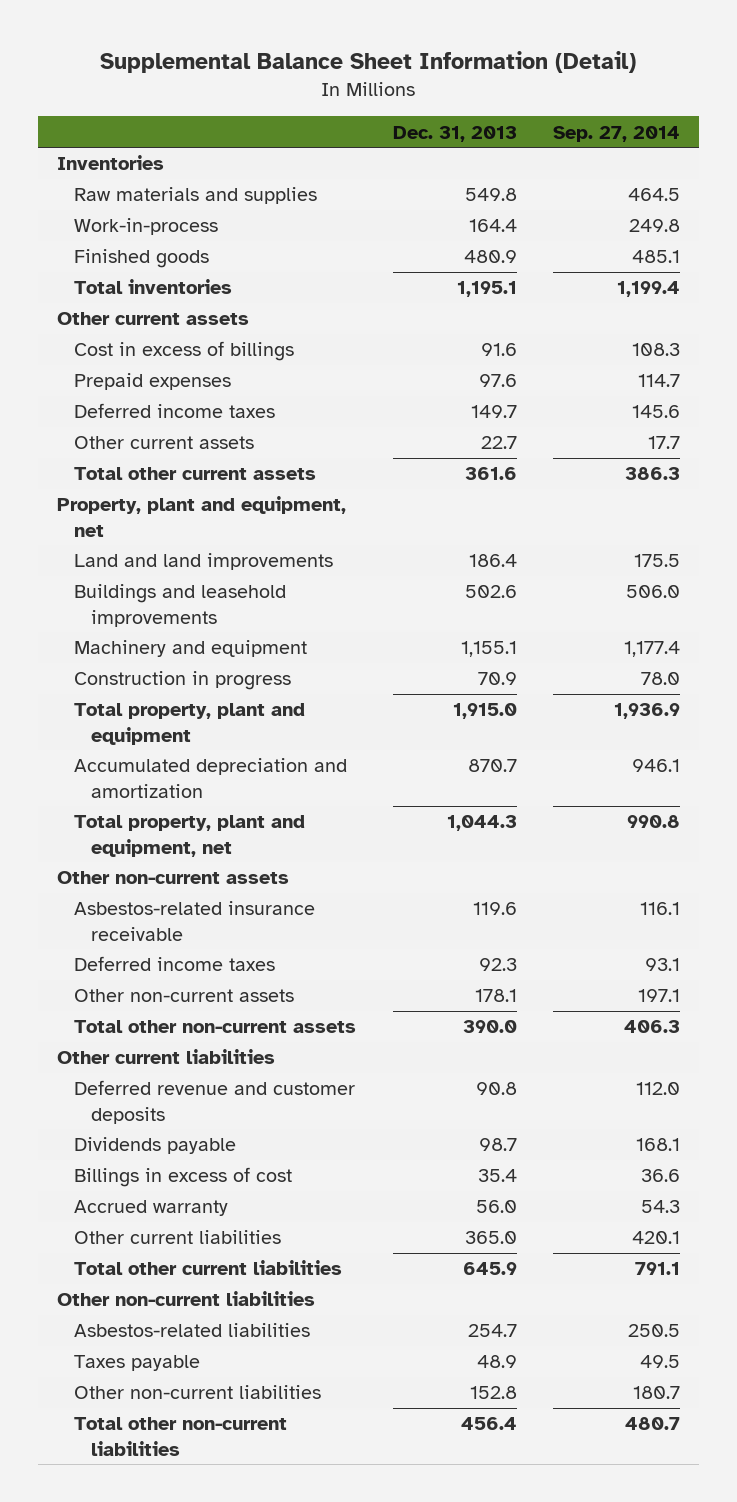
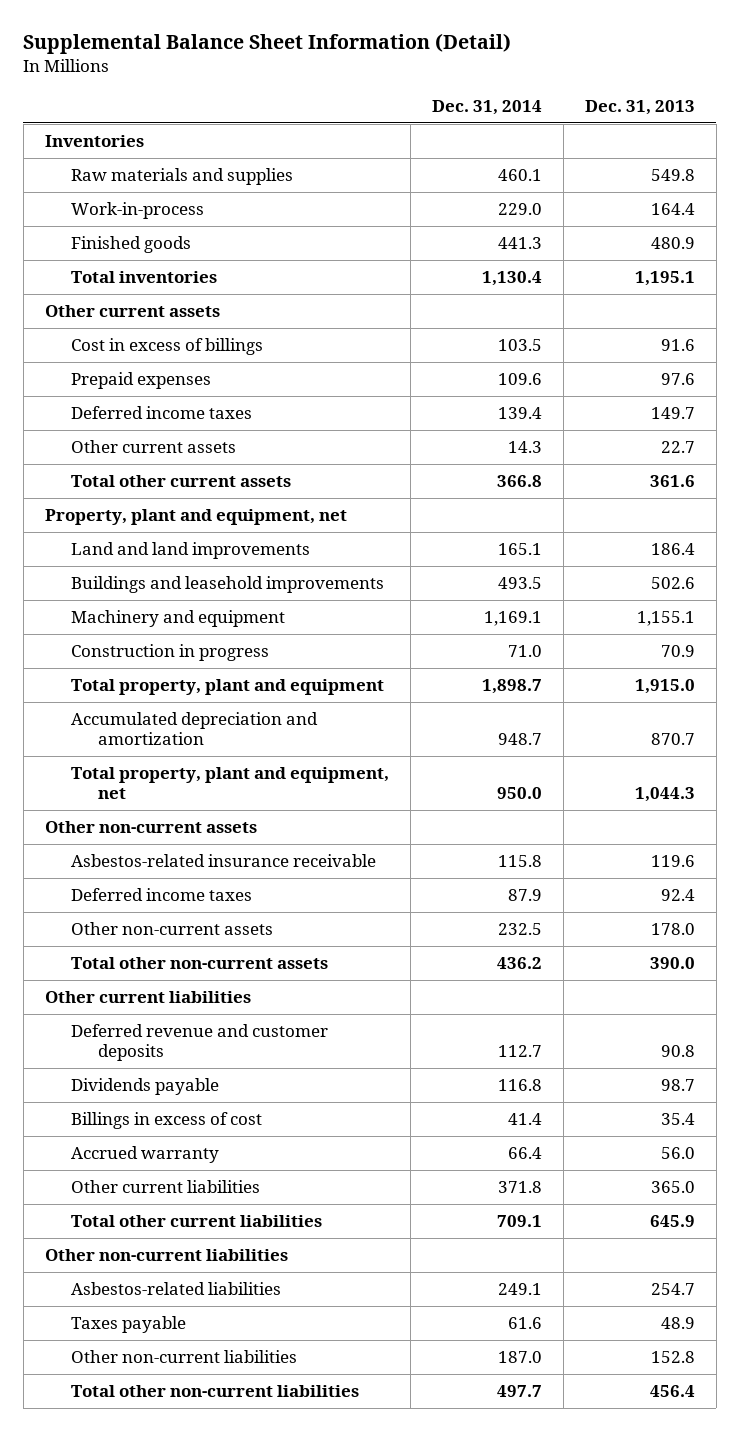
- | Dec. 31, 2013 | Sep. 27, 2014
+ | Dec. 31, 2014 | Dec. 31, 2013
- Deferred income taxes | 92.3 | 93.1
- Other non-current assets | 178.1 | 197.1
+ Deferred income taxes | 87.9 | 92.4
+ Other non-current assets | 232.5 | 178.0

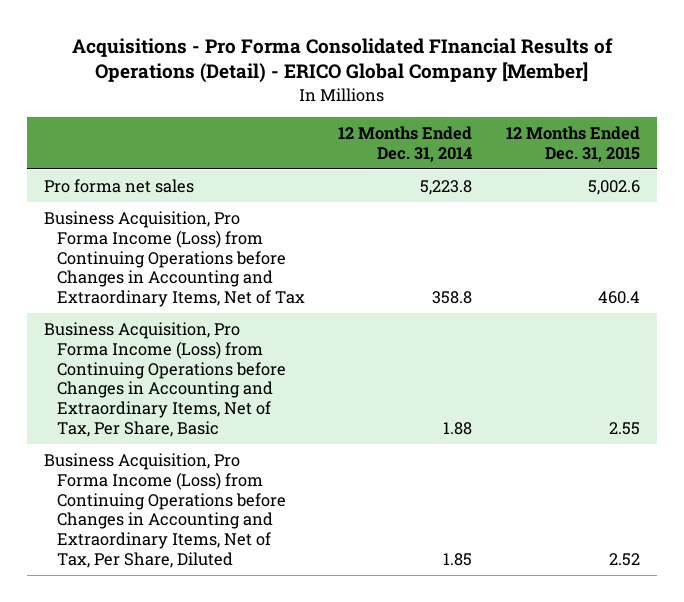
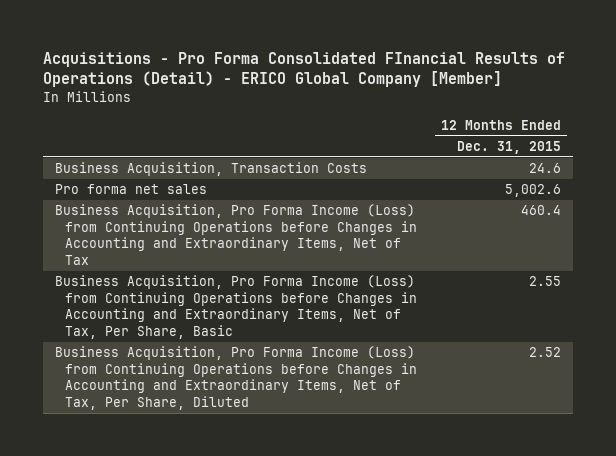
- | 12 Months Ended Dec. 31, 2014 | 12 Months Ended Dec. 31, 2015
+ | 12 Months Ended Dec. 31, 2015
+ Business Acquisition, Transaction Costs | 24.6

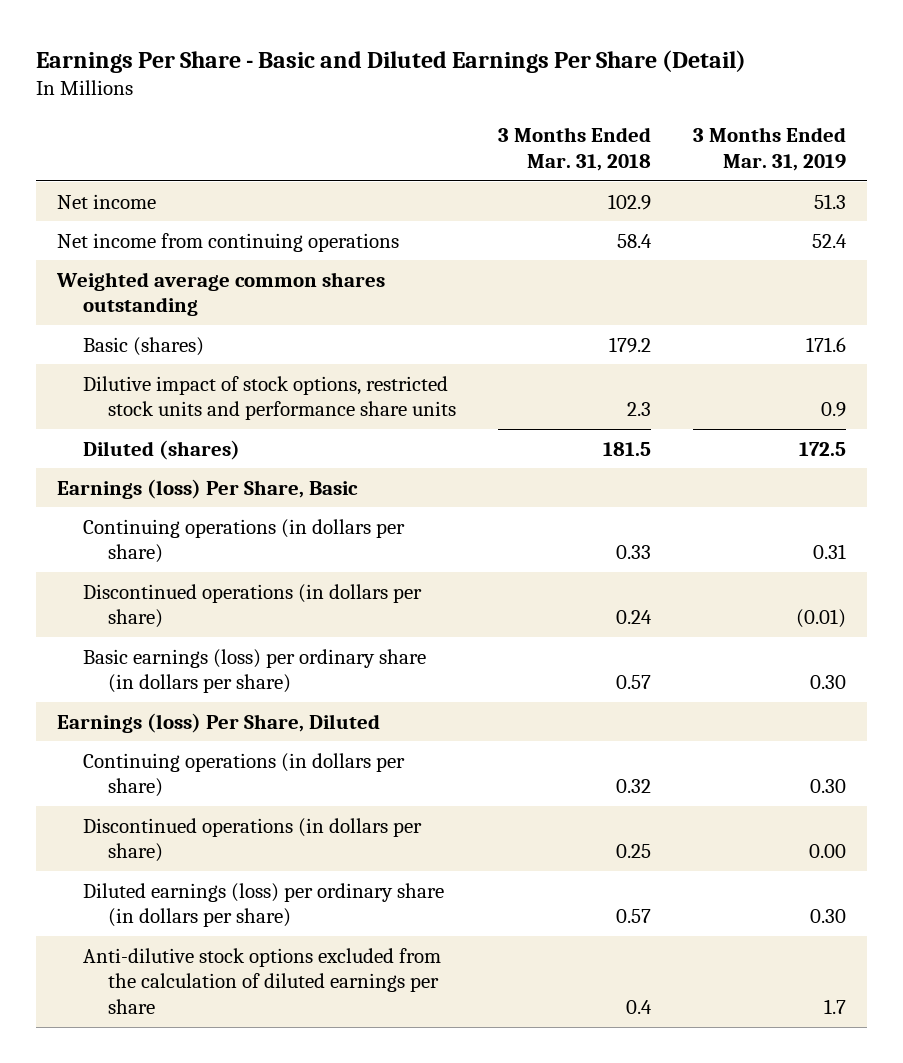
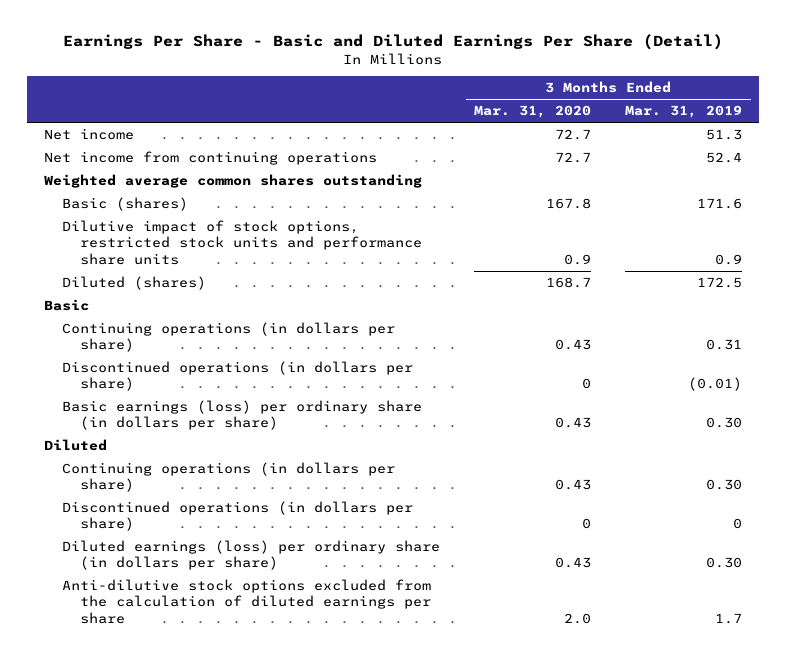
- | 3 Months Ended Mar. 31, 2018 | 3 Months Ended Mar. 31, 2019
+ | 3 Months Ended Mar. 31, 2020 | 3 Months Ended Mar. 31, 2019
- Earnings (loss) Per Share, Basic
+ Basic
- Earnings (loss) Per Share, Diluted
+ Diluted
- Discontinued operations (in dollars per share) | 0.25 | 0.00
+ Discontinued operations (in dollars per share) | 0 | 0

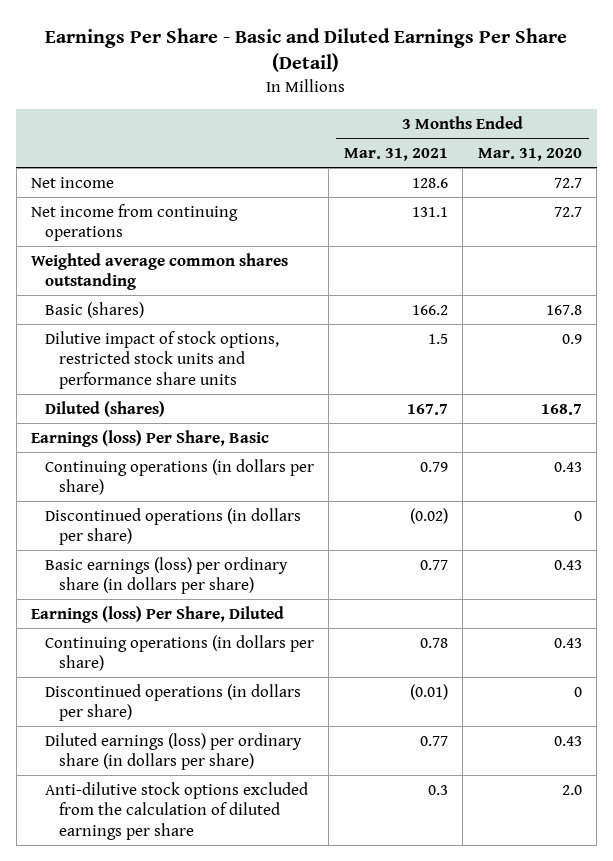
- | 3 Months Ended Mar. 31, 2020 | 3 Months Ended Mar. 31, 2019
+ | 3 Months Ended Mar. 31, 2021 | 3 Months Ended Mar. 31, 2020
- Basic
+ Earnings (loss) Per Share, Basic
- Diluted
+ Earnings (loss) Per Share, Diluted

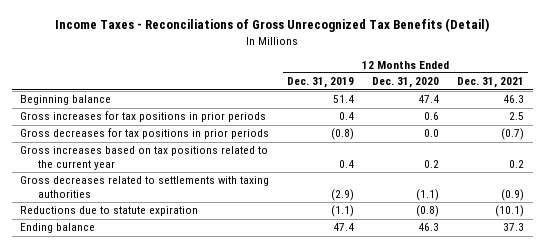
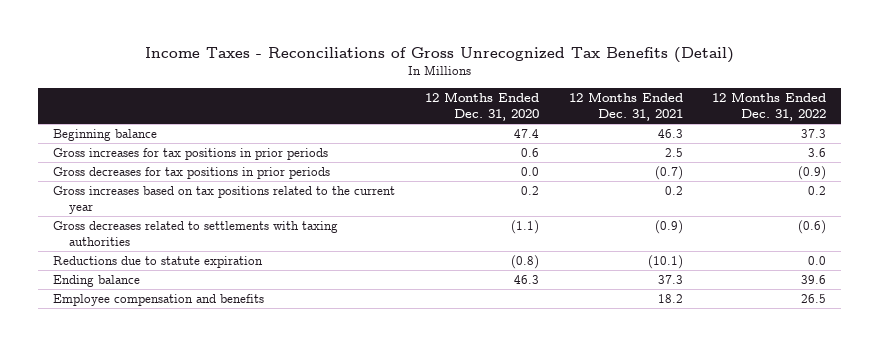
- | 12 Months Ended Dec. 31, 2019 | 12 Months Ended Dec. 31, 2020 | 12 Months Ended Dec. 31, 2021
+ | 12 Months Ended Dec. 31, 2020 | 12 Months Ended Dec. 31, 2021 | 12 Months Ended Dec. 31, 2022
+ Employee compensation and benefits | | 18.2 | 26.5

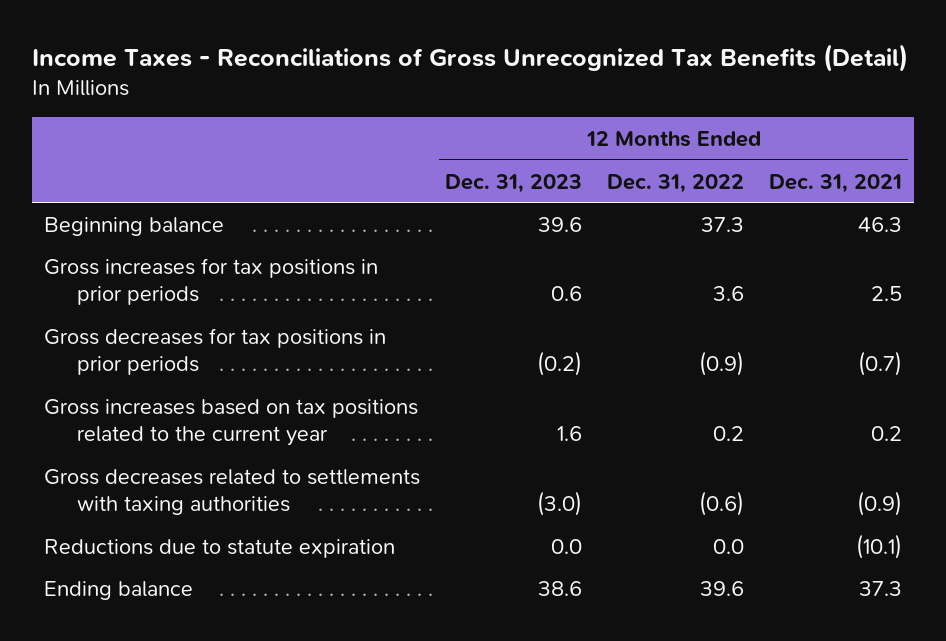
- | 12 Months Ended Dec. 31, 2020 | 12 Months Ended Dec. 31, 2021 | 12 Months Ended Dec. 31, 2022
+ | 12 Months Ended Dec. 31, 2023 | 12 Months Ended Dec. 31, 2022 | 12 Months Ended Dec. 31, 2021
- Employee compensation and benefits | | 18.2 | 26.5

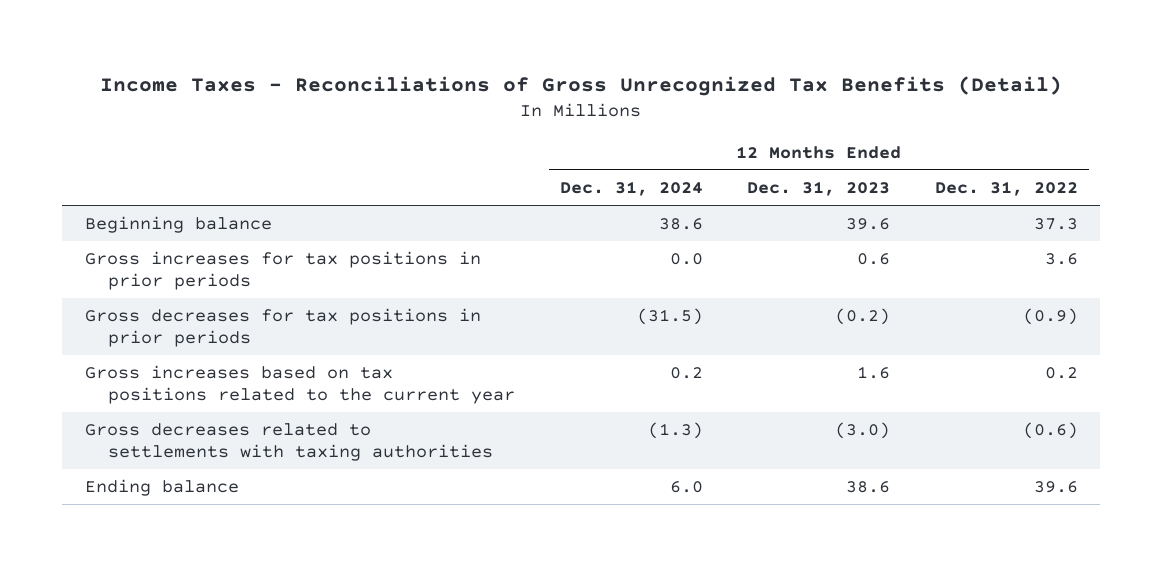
- | 12 Months Ended Dec. 31, 2023 | 12 Months Ended Dec. 31, 2022 | 12 Months Ended Dec. 31, 2021
+ | 12 Months Ended Dec. 31, 2024 | 12 Months Ended Dec. 31, 2023 | 12 Months Ended Dec. 31, 2022
- Reductions due to statute expiration | 0.0 | 0.0 | (10.1)

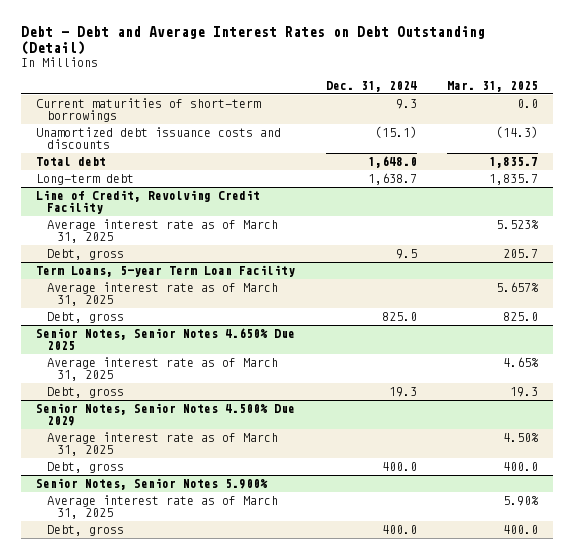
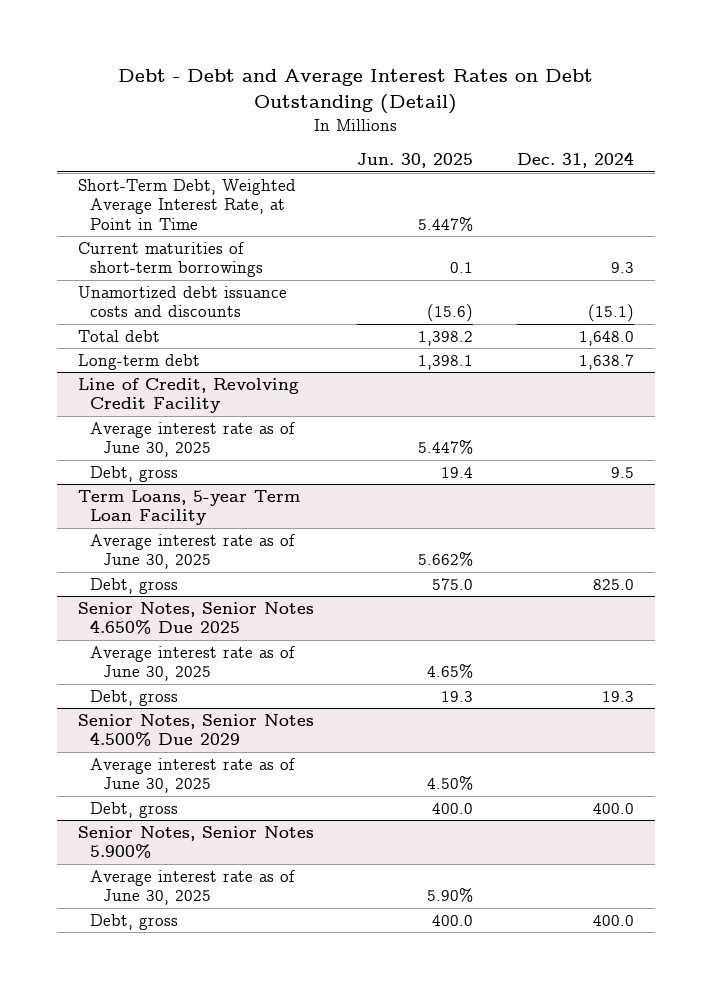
- | Dec. 31, 2024 | Mar. 31, 2025
+ | Jun. 30, 2025 | Dec. 31, 2024
+ Short-Term Debt, Weighted Average Interest Rate, at Point in Time | 5.447% |
@ Line of Credit, Revolving Credit Facility
- Average interest rate as of March 31, 2025 | | 5.523%
+ Average interest rate as of June 30, 2025 | 5.447% |
@ Term Loans, 5-year Term Loan Facility
- Average interest rate as of March 31, 2025 | | 5.657%
+ Average interest rate as of June 30, 2025 | 5.662% |
@ Senior Notes, Senior Notes 4.650% Due 2025
- Average interest rate as of March 31, 2025 | | 4.65%
+ Average interest rate as of June 30, 2025 | 4.65% |
@ Senior Notes, Senior Notes 4.500% Due 2029
- Average interest rate as of March 31, 2025 | | 4.50%
+ Average interest rate as of June 30, 2025 | 4.50% |
@ Senior Notes, Senior Notes 5.900%
- Average interest rate as of March 31, 2025 | | 5.90%
+ Average interest rate as of June 30, 2025 | 5.90% |

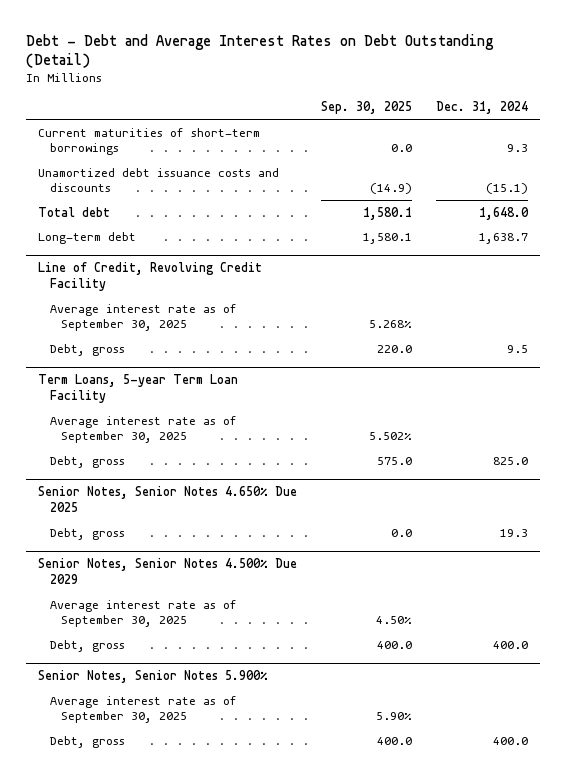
- | Jun. 30, 2025 | Dec. 31, 2024
+ | Sep. 30, 2025 | Dec. 31, 2024
- Short-Term Debt, Weighted Average Interest Rate, at Point in Time | 5.447% |
@ Line of Credit, Revolving Credit Facility
- Average interest rate as of June 30, 2025 | 5.447% |
+ Average interest rate as of September 30, 2025 | 5.268% |
@ Term Loans, 5-year Term Loan Facility
- Average interest rate as of June 30, 2025 | 5.662% |
+ Average interest rate as of September 30, 2025 | 5.502% |
@ Senior Notes, Senior Notes 4.650% Due 2025
- Average interest rate as of June 30, 2025 | 4.65% |
@ Senior Notes, Senior Notes 4.500% Due 2029
- Average interest rate as of June 30, 2025 | 4.50% |
+ Average interest rate as of September 30, 2025 | 4.50% |
@ Senior Notes, Senior Notes 5.900%
- Average interest rate as of June 30, 2025 | 5.90% |
+ Average interest rate as of September 30, 2025 | 5.90% |

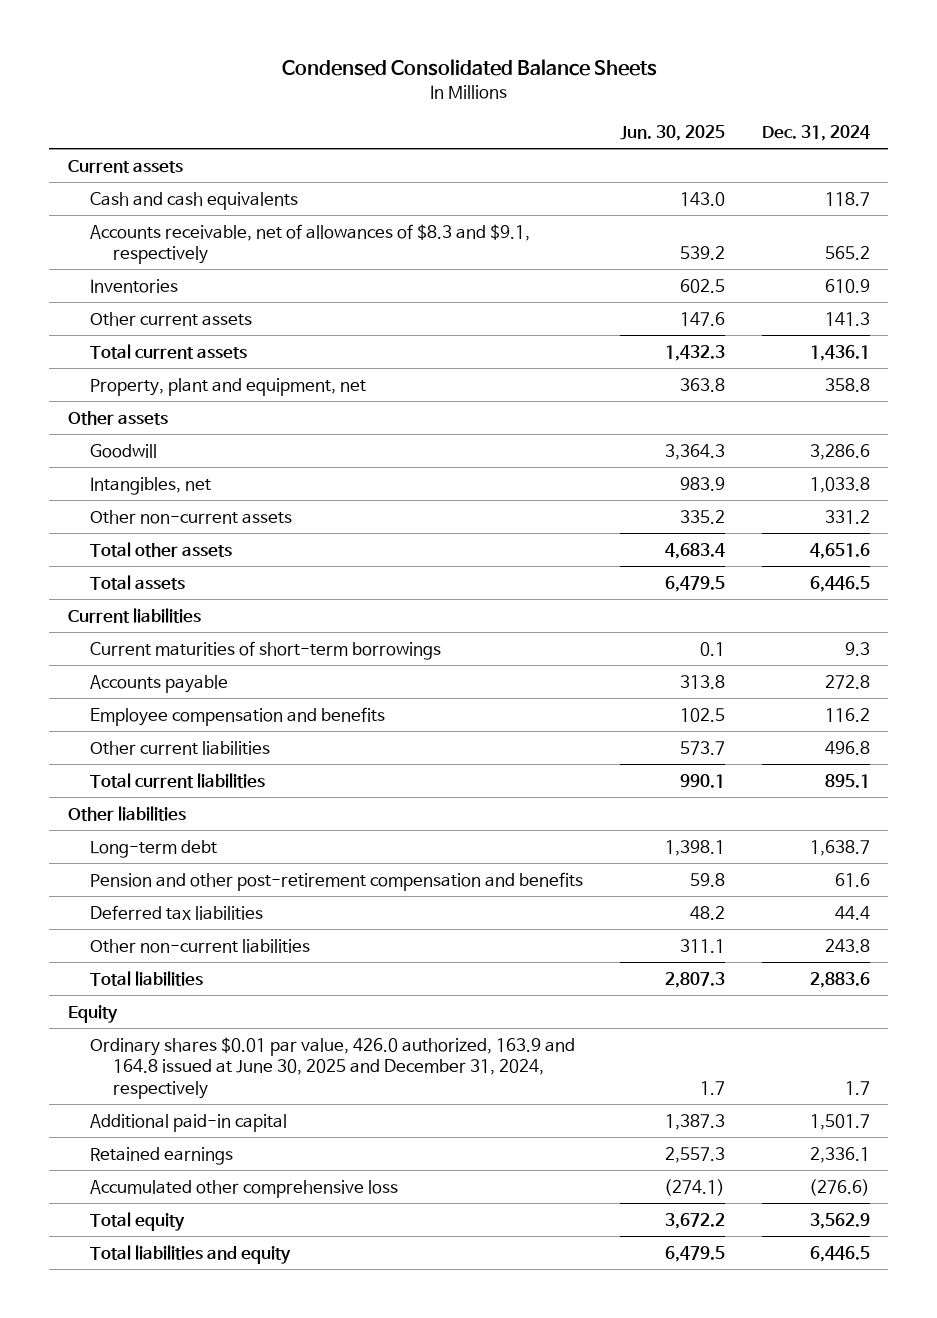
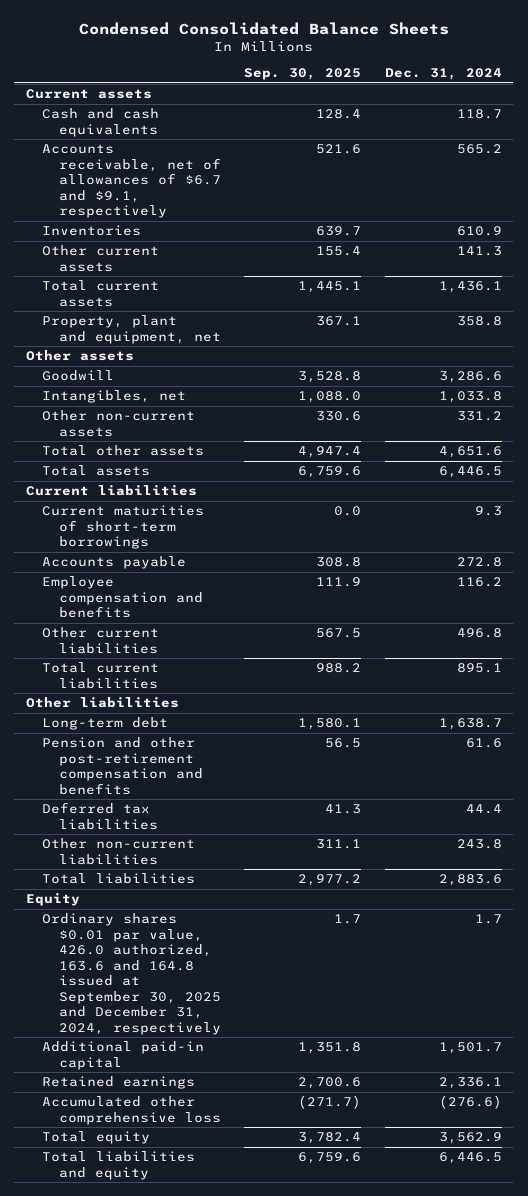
- | Jun. 30, 2025 | Dec. 31, 2024
+ | Sep. 30, 2025 | Dec. 31, 2024
- Accounts receivable, net of allowances of $8.3 and $9.1, respectively | 539.2 | 565.2
+ Accounts receivable, net of allowances of $6.7 and $9.1, respectively | 521.6 | 565.2
- Ordinary shares $0.01 par value, 426.0 authorized, 163.9 and 164.8 issued at June 30, 2025 and December 31, 2024, respectively | 1.7 | 1.7
+ Ordinary shares $0.01 par value, 426.0 authorized, 163.6 and 164.8 issued at September 30, 2025 and December 31, 2024, respectively | 1.7 | 1.7

